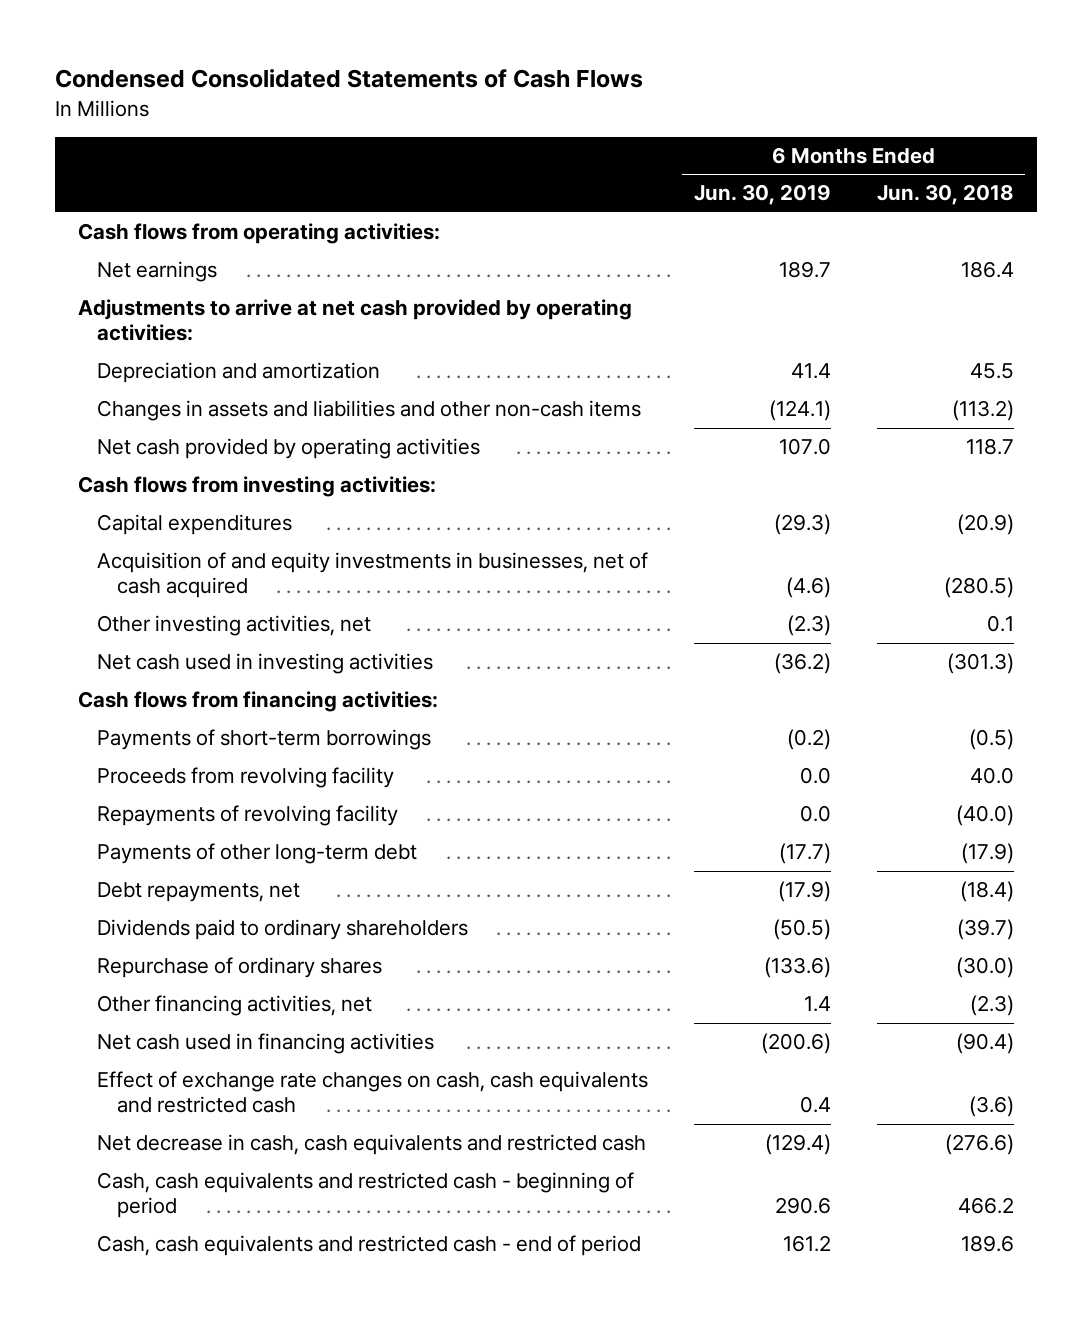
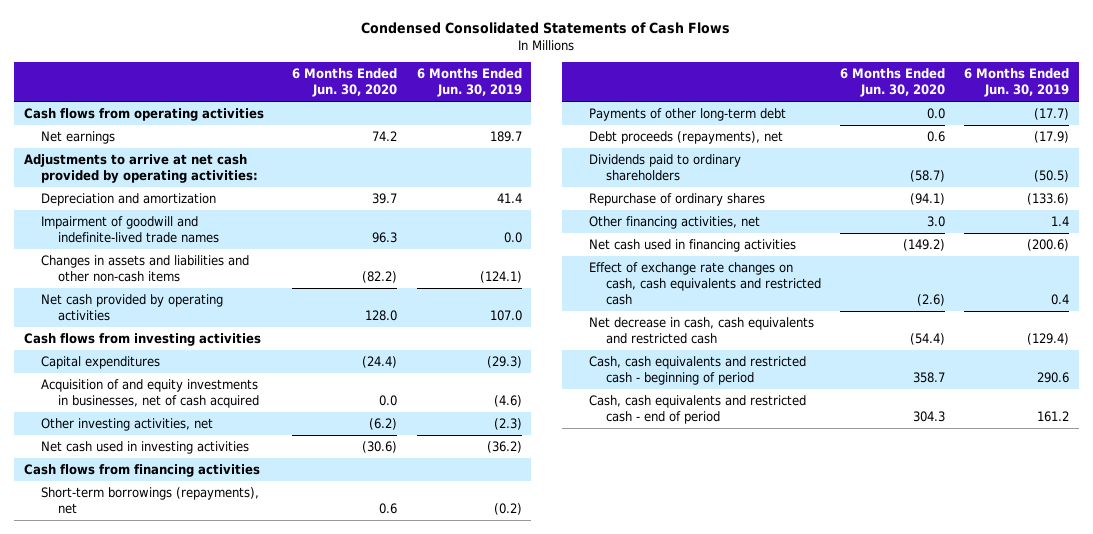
- | 6 Months Ended Jun. 30, 2019 | 6 Months Ended Jun. 30, 2018
+ | 6 Months Ended Jun. 30, 2020 | 6 Months Ended Jun. 30, 2019
- Cash flows from operating activities:
+ Cash flows from operating activities
+ Impairment of goodwill and indefinite-lived trade names | 96.3 | 0.0
- Cash flows from investing activities:
+ Cash flows from investing activities
- Cash flows from financing activities:
- Payments of short-term borrowings | (0.2) | (0.5)
- Proceeds from revolving facility | 0.0 | 40.0
- Repayments of revolving facility | 0.0 | (40.0)
+ Cash flows from financing activities
+ Short-term borrowings (repayments), net | 0.6 | (0.2)
- Debt repayments, net | (17.9) | (18.4)
+ Debt proceeds (repayments), net | 0.6 | (17.9)

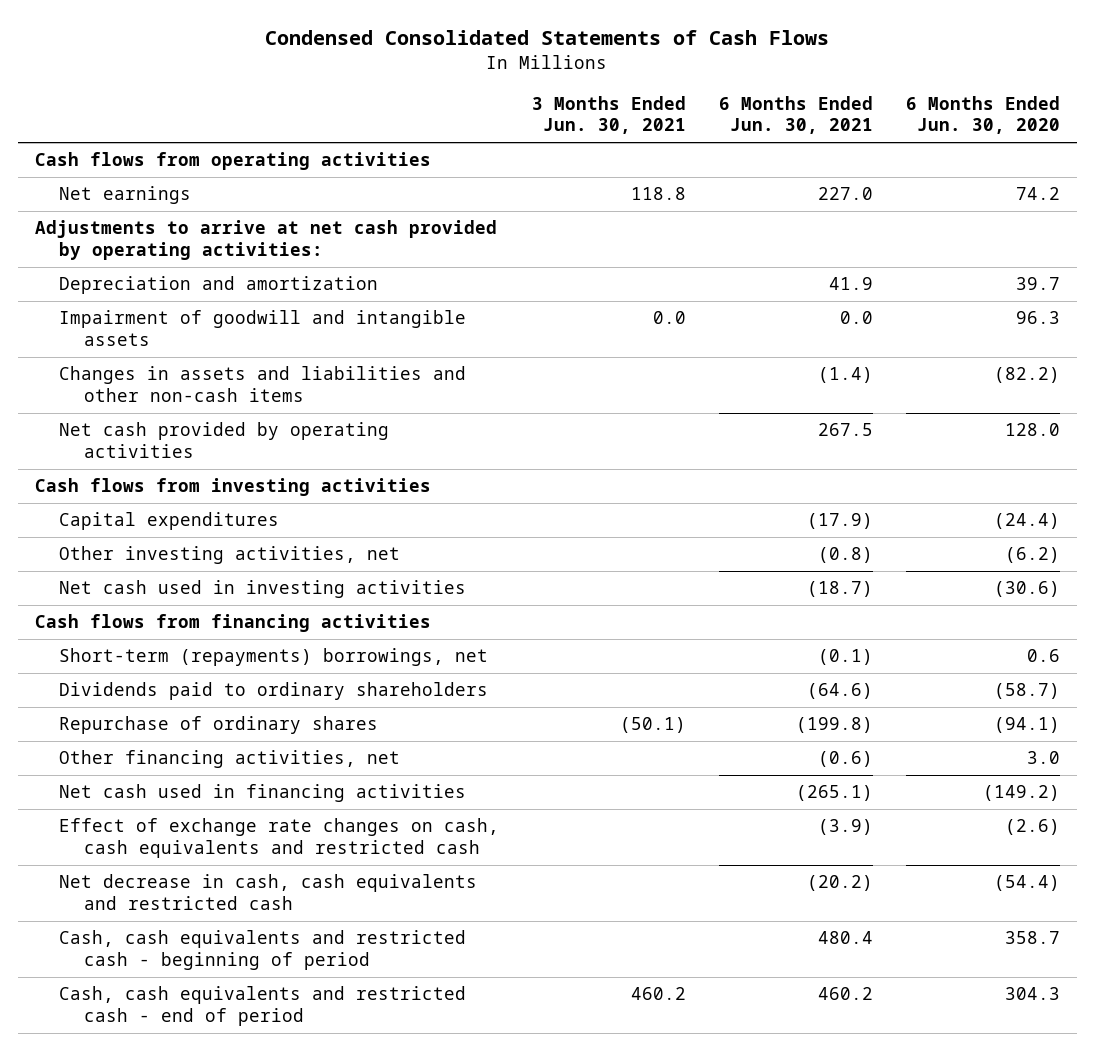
- | 6 Months Ended Jun. 30, 2020 | 6 Months Ended Jun. 30, 2019
+ | 3 Months Ended Jun. 30, 2021 | 6 Months Ended Jun. 30, 2021 | 6 Months Ended Jun. 30, 2020
- Impairment of goodwill and indefinite-lived trade names | 96.3 | 0.0
+ Impairment of goodwill and intangible assets | 0.0 | 0.0 | 96.3
- Acquisition of and equity investments in businesses, net of cash acquired | 0.0 | (4.6)
- Short-term borrowings (repayments), net | 0.6 | (0.2)
- Payments of other long-term debt | 0.0 | (17.7)
- Debt proceeds (repayments), net | 0.6 | (17.9)
+ Short-term (repayments) borrowings, net | | (0.1) | 0.6

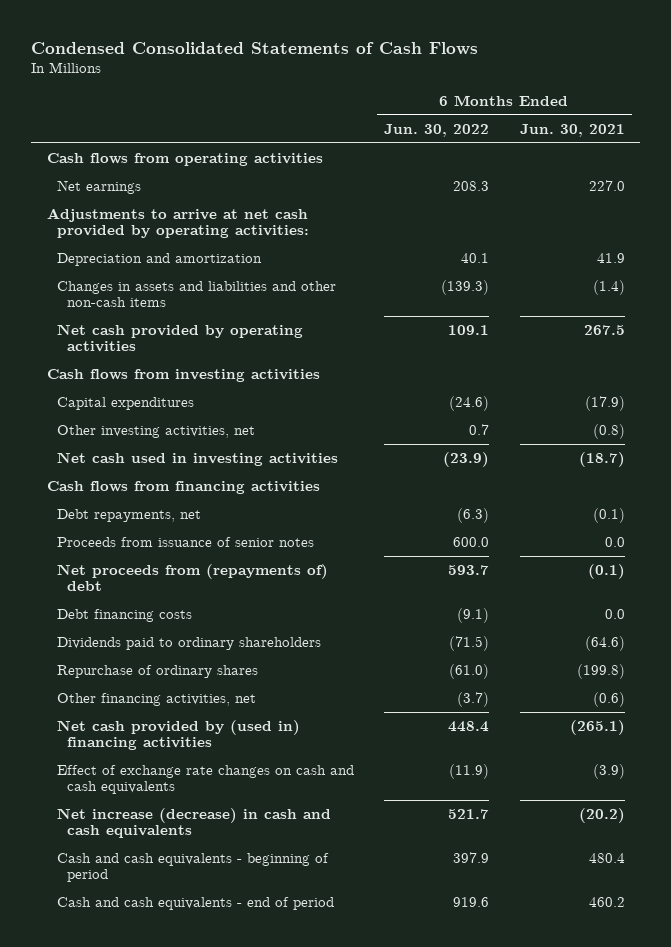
- | 3 Months Ended Jun. 30, 2021 | 6 Months Ended Jun. 30, 2021 | 6 Months Ended Jun. 30, 2020
+ | 6 Months Ended Jun. 30, 2022 | 6 Months Ended Jun. 30, 2021
- Impairment of goodwill and intangible assets | 0.0 | 0.0 | 96.3
- Short-term (repayments) borrowings, net | | (0.1) | 0.6
+ Debt repayments, net | (6.3) | (0.1)
+ Proceeds from issuance of senior notes | 600.0 | 0.0
+ Net proceeds from (repayments of) debt | 593.7 | (0.1)
+ Debt financing costs | (9.1) | 0.0
- Net cash used in financing activities | | (265.1) | (149.2)
- Effect of exchange rate changes on cash, cash equivalents and restricted cash | | (3.9) | (2.6)
- Net decrease in cash, cash equivalents and restricted cash | | (20.2) | (54.4)
- Cash, cash equivalents and restricted cash - beginning of period | | 480.4 | 358.7
- Cash, cash equivalents and restricted cash - end of period | 460.2 | 460.2 | 304.3
+ Net cash provided by (used in) financing activities | 448.4 | (265.1)
+ Effect of exchange rate changes on cash and cash equivalents | (11.9) | (3.9)
+ Net increase (decrease) in cash and cash equivalents | 521.7 | (20.2)
+ Cash and cash equivalents - beginning of period | 397.9 | 480.4
+ Cash and cash equivalents - end of period | 919.6 | 460.2

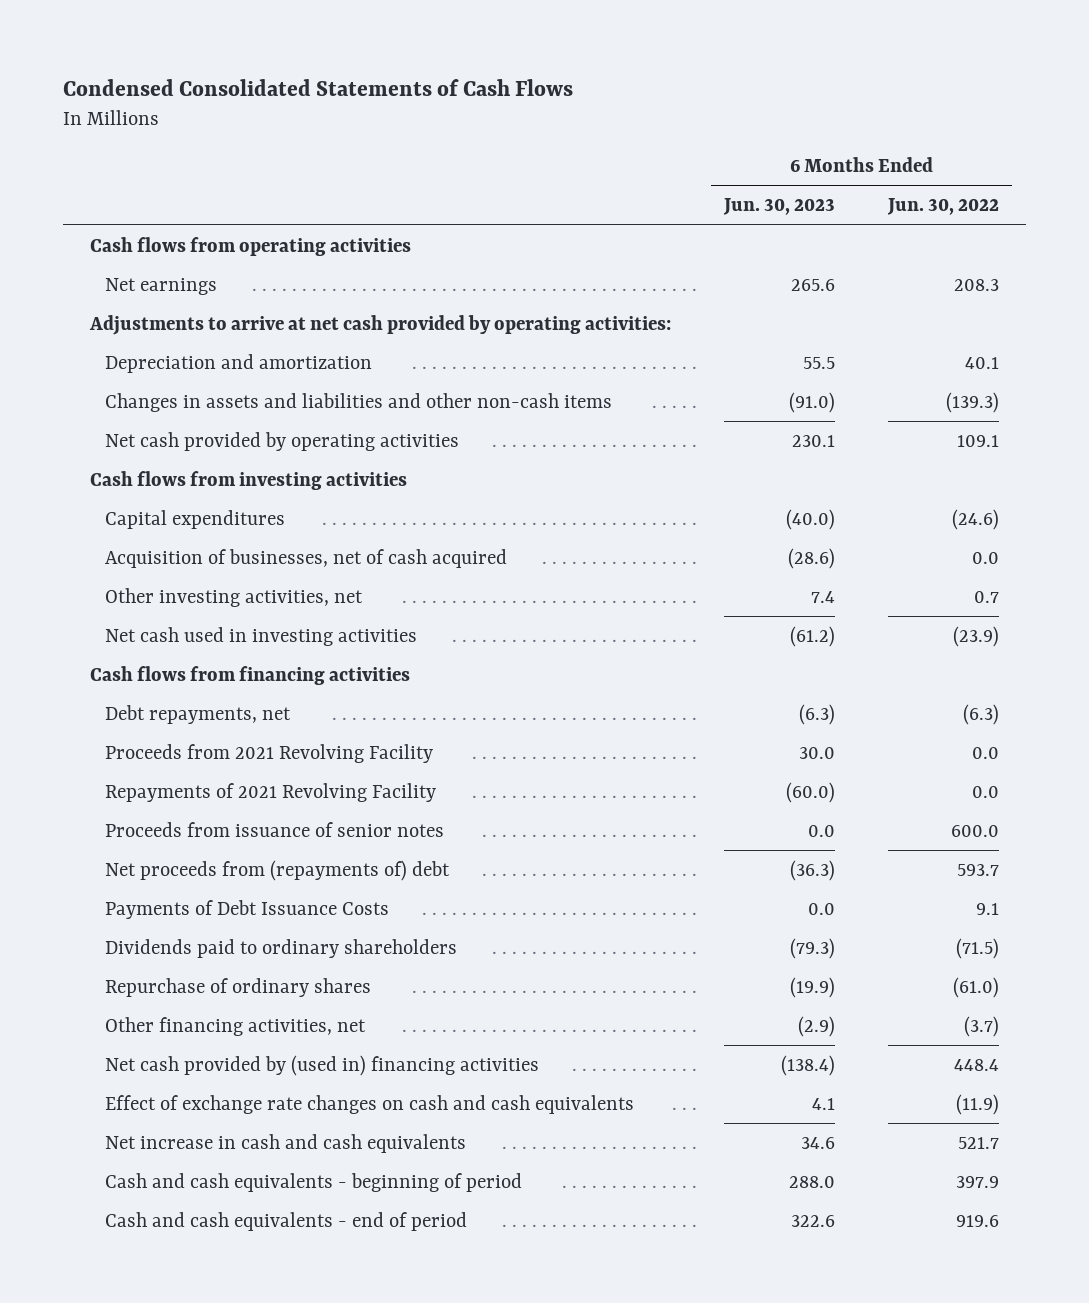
- | 6 Months Ended Jun. 30, 2022 | 6 Months Ended Jun. 30, 2021
+ | 6 Months Ended Jun. 30, 2023 | 6 Months Ended Jun. 30, 2022
+ Acquisition of businesses, net of cash acquired | (28.6) | 0.0
+ Proceeds from 2021 Revolving Facility | 30.0 | 0.0
+ Repayments of 2021 Revolving Facility | (60.0) | 0.0
- Debt financing costs | (9.1) | 0.0
+ Payments of Debt Issuance Costs | 0.0 | 9.1
- Net increase (decrease) in cash and cash equivalents | 521.7 | (20.2)
+ Net increase in cash and cash equivalents | 34.6 | 521.7

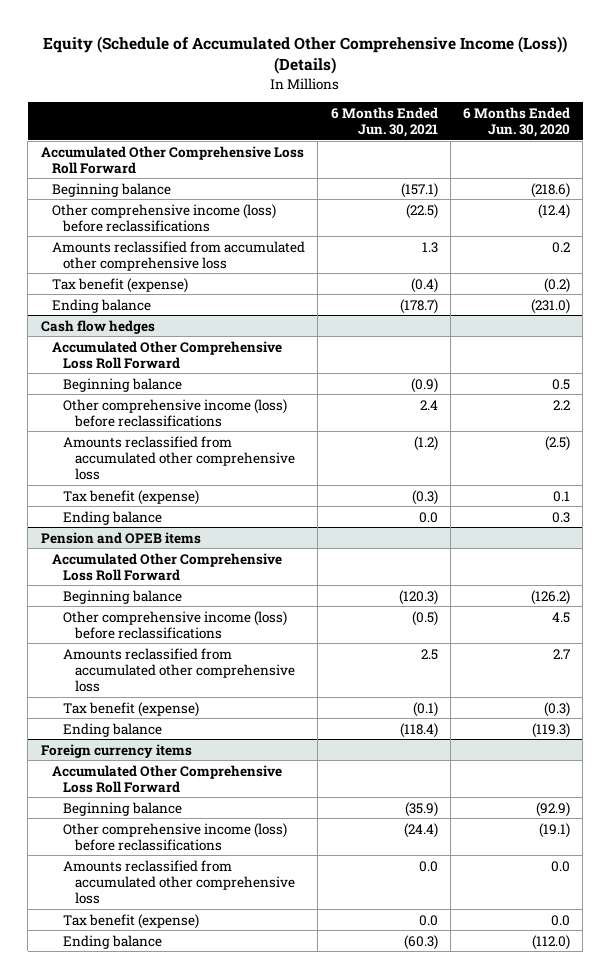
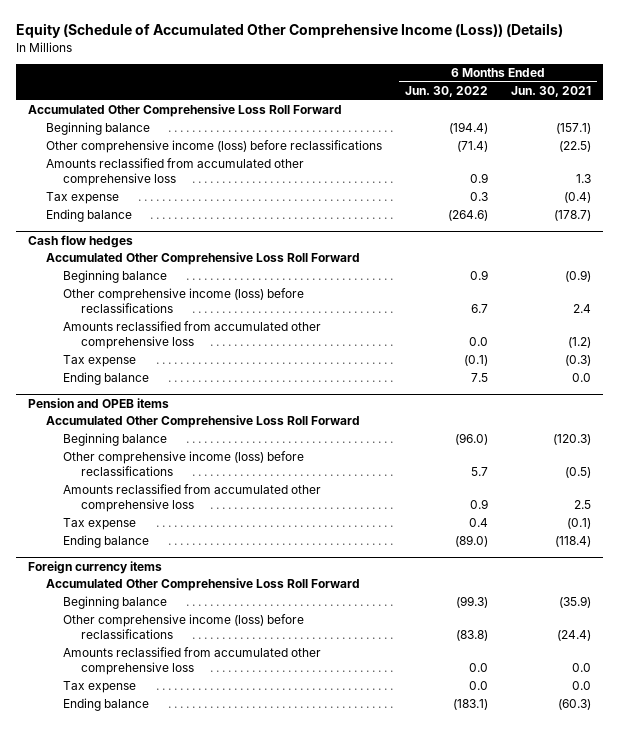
- | 6 Months Ended Jun. 30, 2021 | 6 Months Ended Jun. 30, 2020
+ | 6 Months Ended Jun. 30, 2022 | 6 Months Ended Jun. 30, 2021
- Tax benefit (expense) | (0.4) | (0.2)
+ Tax expense | 0.3 | (0.4)
@ Cash flow hedges
- Tax benefit (expense) | (0.3) | 0.1
+ Tax expense | (0.1) | (0.3)
@ Pension and OPEB items
- Tax benefit (expense) | (0.1) | (0.3)
+ Tax expense | 0.4 | (0.1)
@ Foreign currency items
- Tax benefit (expense) | 0.0 | 0.0
+ Tax expense | 0.0 | 0.0

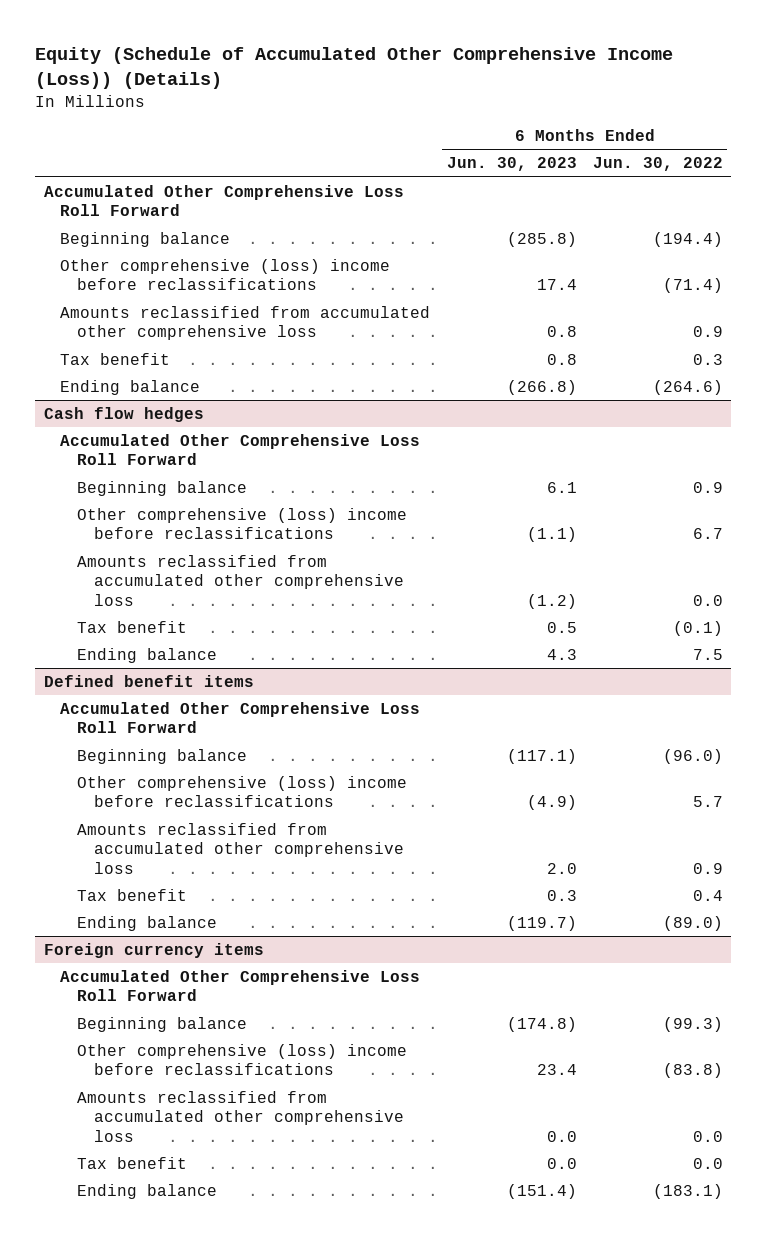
- | 6 Months Ended Jun. 30, 2022 | 6 Months Ended Jun. 30, 2021
+ | 6 Months Ended Jun. 30, 2023 | 6 Months Ended Jun. 30, 2022
- Other comprehensive income (loss) before reclassifications | (71.4) | (22.5)
+ Other comprehensive (loss) income before reclassifications | 17.4 | (71.4)
- Tax expense | 0.3 | (0.4)
+ Tax benefit | 0.8 | 0.3
@ Cash flow hedges
- Other comprehensive income (loss) before reclassifications | 6.7 | 2.4
+ Other comprehensive (loss) income before reclassifications | (1.1) | 6.7
- Tax expense | (0.1) | (0.3)
+ Tax benefit | 0.5 | (0.1)
- Pension and OPEB items
+ Defined benefit items
- Other comprehensive income (loss) before reclassifications | 5.7 | (0.5)
+ Other comprehensive (loss) income before reclassifications | (4.9) | 5.7
- Tax expense | 0.4 | (0.1)
+ Tax benefit | 0.3 | 0.4
@ Foreign currency items
- Other comprehensive income (loss) before reclassifications | (83.8) | (24.4)
+ Other comprehensive (loss) income before reclassifications | 23.4 | (83.8)
- Tax expense | 0.0 | 0.0
+ Tax benefit | 0.0 | 0.0

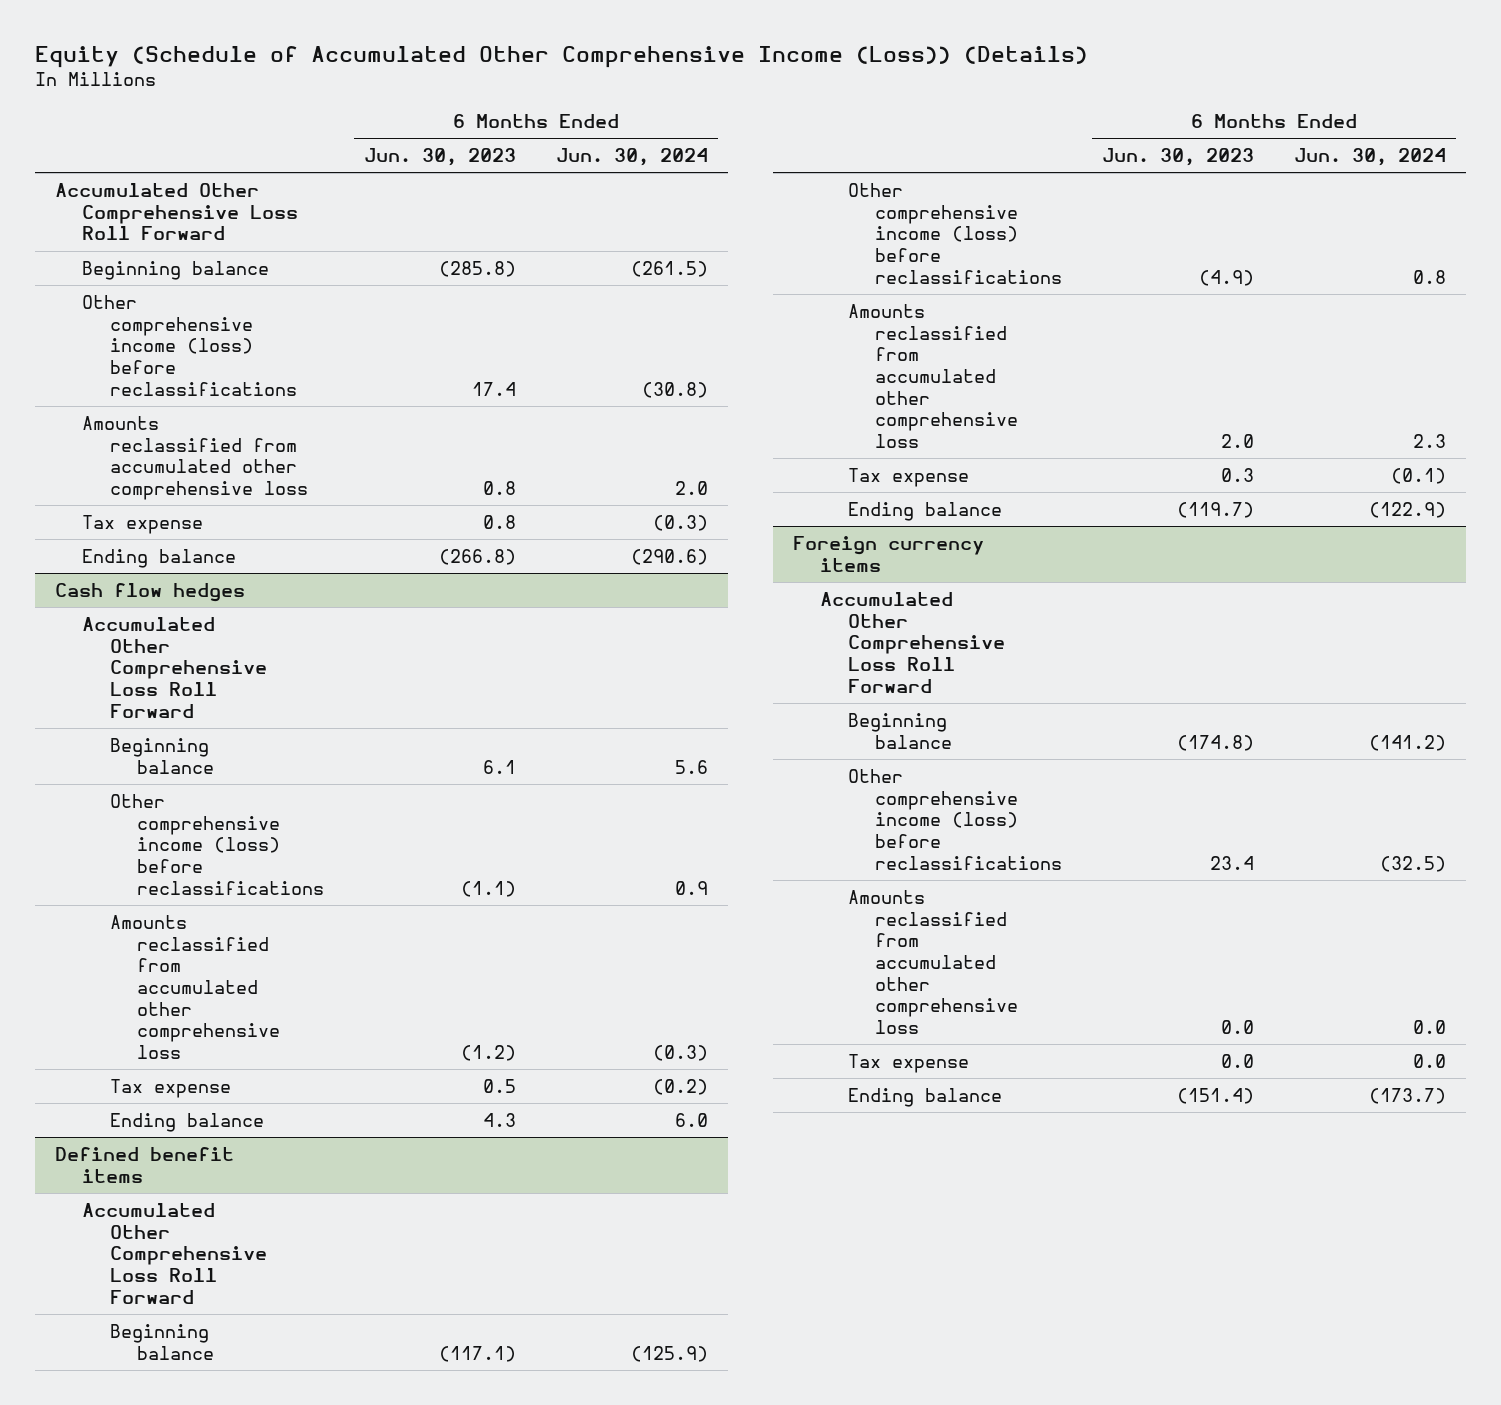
- | 6 Months Ended Jun. 30, 2023 | 6 Months Ended Jun. 30, 2022
+ | 6 Months Ended Jun. 30, 2023 | 6 Months Ended Jun. 30, 2024
- Other comprehensive (loss) income before reclassifications | 17.4 | (71.4)
+ Other comprehensive income (loss) before reclassifications | 17.4 | (30.8)
- Tax benefit | 0.8 | 0.3
+ Tax expense | 0.8 | (0.3)
@ Cash flow hedges
- Other comprehensive (loss) income before reclassifications | (1.1) | 6.7
+ Other comprehensive income (loss) before reclassifications | (1.1) | 0.9
- Tax benefit | 0.5 | (0.1)
+ Tax expense | 0.5 | (0.2)
@ Defined benefit items
- Other comprehensive (loss) income before reclassifications | (4.9) | 5.7
+ Other comprehensive income (loss) before reclassifications | (4.9) | 0.8
- Tax benefit | 0.3 | 0.4
+ Tax expense | 0.3 | (0.1)
@ Foreign currency items
- Other comprehensive (loss) income before reclassifications | 23.4 | (83.8)
+ Other comprehensive income (loss) before reclassifications | 23.4 | (32.5)
- Tax benefit | 0.0 | 0.0
+ Tax expense | 0.0 | 0.0

